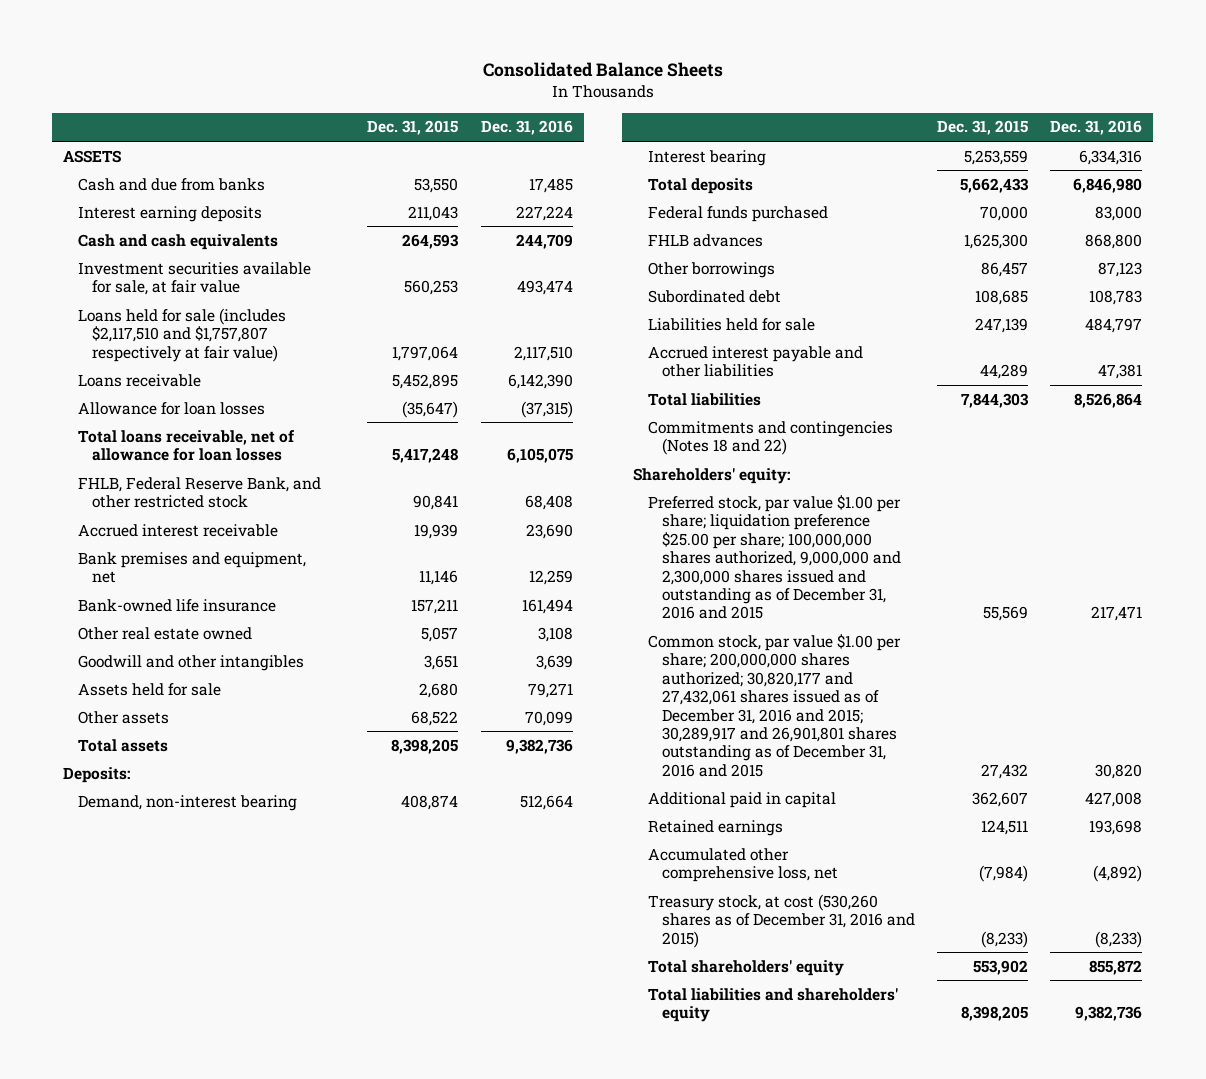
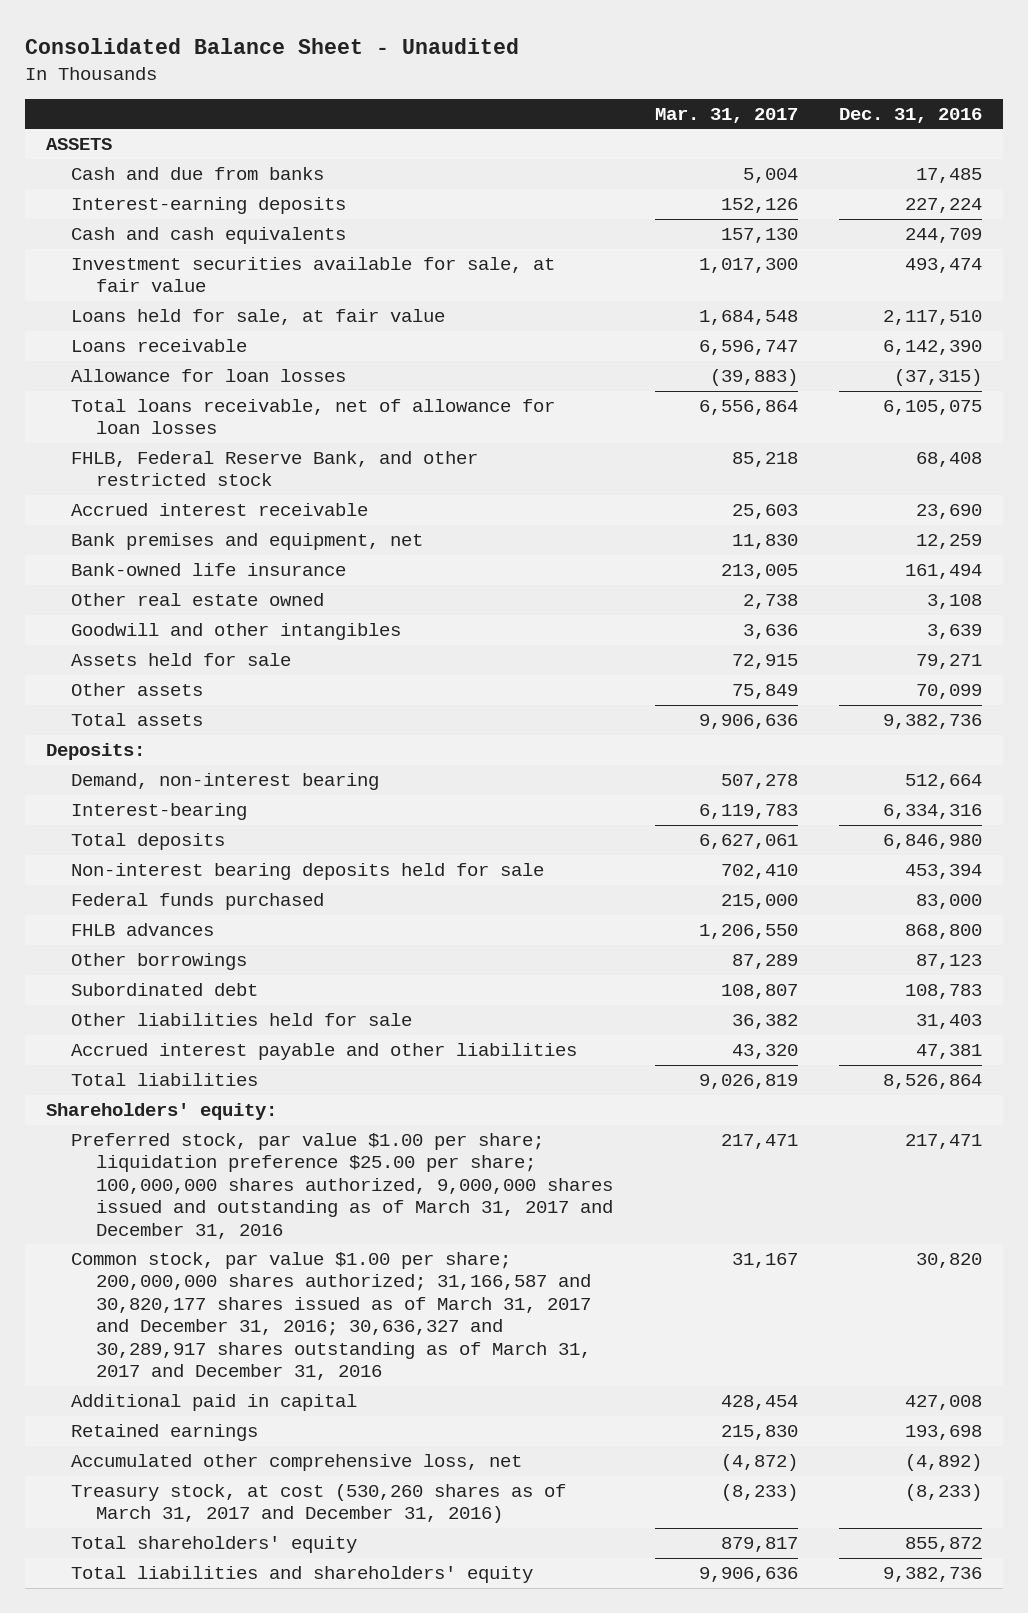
- Consolidated Balance Sheets
+ Consolidated Balance Sheet - Unaudited
- | Dec. 31, 2015 | Dec. 31, 2016
+ | Mar. 31, 2017 | Dec. 31, 2016
- Interest earning deposits | 211,043 | 227,224
+ Interest-earning deposits | 152,126 | 227,224
- Loans held for sale (includes $2,117,510 and $1,757,807 respectively at fair value) | 1,797,064 | 2,117,510
+ Loans held for sale, at fair value | 1,684,548 | 2,117,510
- Interest bearing | 5,253,559 | 6,334,316
+ Interest-bearing | 6,119,783 | 6,334,316
+ Non-interest bearing deposits held for sale | 702,410 | 453,394
- Liabilities held for sale | 247,139 | 484,797
+ Other liabilities held for sale | 36,382 | 31,403
- Commitments and contingencies (Notes 18 and 22)
- Preferred stock, par value $1.00 per share; liquidation preference $25.00 per share; 100,000,000 shares authorized, 9,000,000 and 2,300,000 shares issued and outstanding as of December 31, 2016 and 2015 | 55,569 | 217,471
- Common stock, par value $1.00 per share; 200,000,000 shares authorized; 30,820,177 and 27,432,061 shares issued as of December 31, 2016 and 2015; 30,289,917 and 26,901,801 shares outstanding as of December 31, 2016 and 2015 | 27,432 | 30,820
+ Preferred stock, par value $1.00 per share; liquidation preference $25.00 per share; 100,000,000 shares authorized, 9,000,000 shares issued and outstanding as of March 31, 2017 and December 31, 2016 | 217,471 | 217,471
+ Common stock, par value $1.00 per share; 200,000,000 shares authorized; 31,166,587 and 30,820,177 shares issued as of March 31, 2017 and December 31, 2016; 30,636,327 and 30,289,917 shares outstanding as of March 31, 2017 and December 31, 2016 | 31,167 | 30,820
- Treasury stock, at cost (530,260 shares as of December 31, 2016 and 2015) | (8,233) | (8,233)
+ Treasury stock, at cost (530,260 shares as of March 31, 2017 and December 31, 2016) | (8,233) | (8,233)

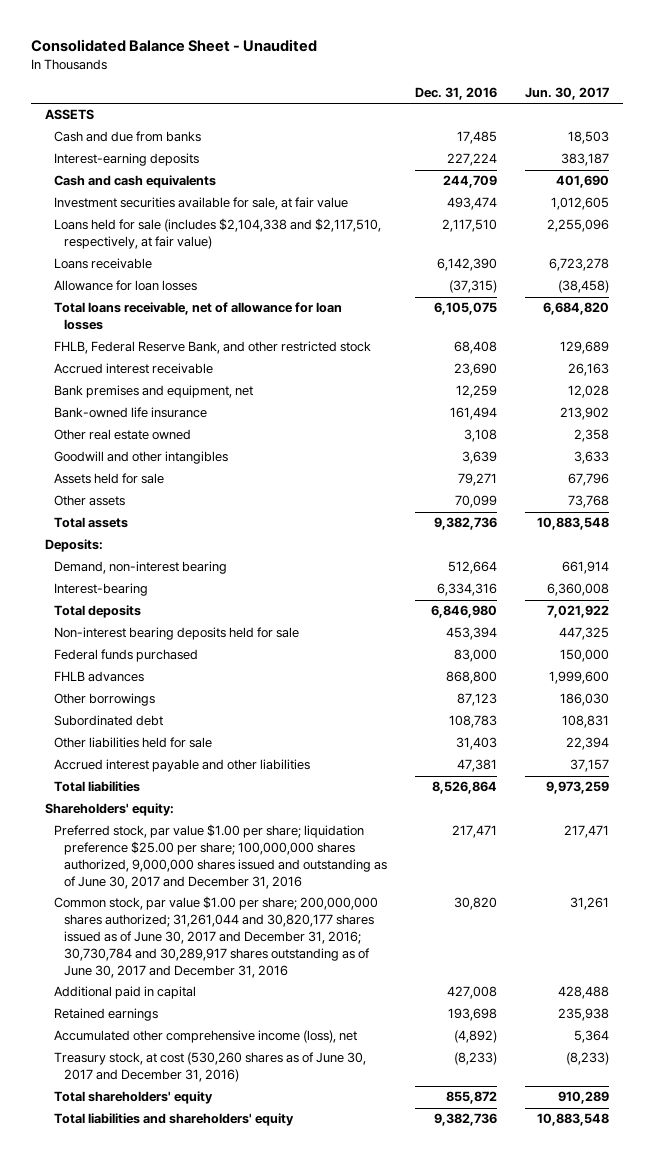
- | Mar. 31, 2017 | Dec. 31, 2016
+ | Dec. 31, 2016 | Jun. 30, 2017
- Loans held for sale, at fair value | 1,684,548 | 2,117,510
+ Loans held for sale (includes $2,104,338 and $2,117,510, respectively, at fair value) | 2,117,510 | 2,255,096
- Preferred stock, par value $1.00 per share; liquidation preference $25.00 per share; 100,000,000 shares authorized, 9,000,000 shares issued and outstanding as of March 31, 2017 and December 31, 2016 | 217,471 | 217,471
- Common stock, par value $1.00 per share; 200,000,000 shares authorized; 31,166,587 and 30,820,177 shares issued as of March 31, 2017 and December 31, 2016; 30,636,327 and 30,289,917 shares outstanding as of March 31, 2017 and December 31, 2016 | 31,167 | 30,820
+ Preferred stock, par value $1.00 per share; liquidation preference $25.00 per share; 100,000,000 shares authorized, 9,000,000 shares issued and outstanding as of June 30, 2017 and December 31, 2016 | 217,471 | 217,471
+ Common stock, par value $1.00 per share; 200,000,000 shares authorized; 31,261,044 and 30,820,177 shares issued as of June 30, 2017 and December 31, 2016; 30,730,784 and 30,289,917 shares outstanding as of June 30, 2017 and December 31, 2016 | 30,820 | 31,261
- Accumulated other comprehensive loss, net | (4,872) | (4,892)
- Treasury stock, at cost (530,260 shares as of March 31, 2017 and December 31, 2016) | (8,233) | (8,233)
+ Accumulated other comprehensive income (loss), net | (4,892) | 5,364
+ Treasury stock, at cost (530,260 shares as of June 30, 2017 and December 31, 2016) | (8,233) | (8,233)

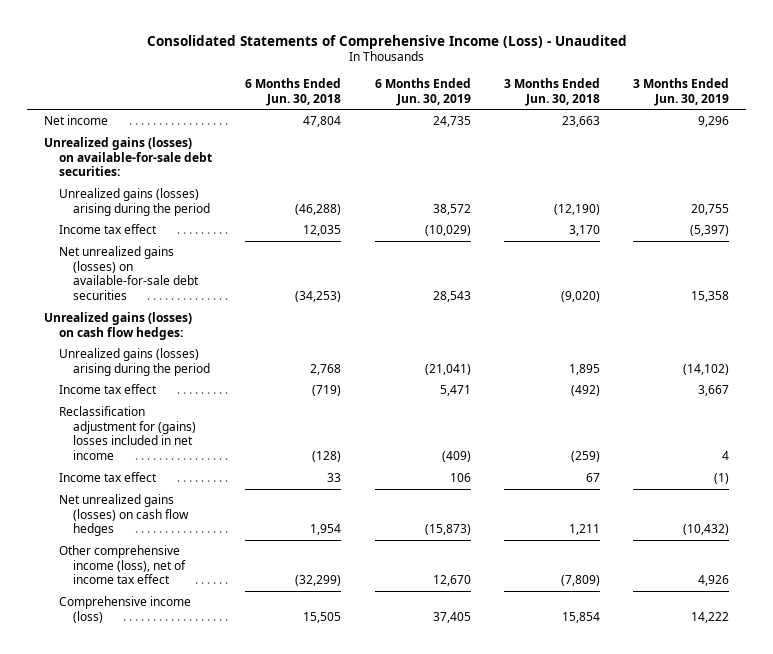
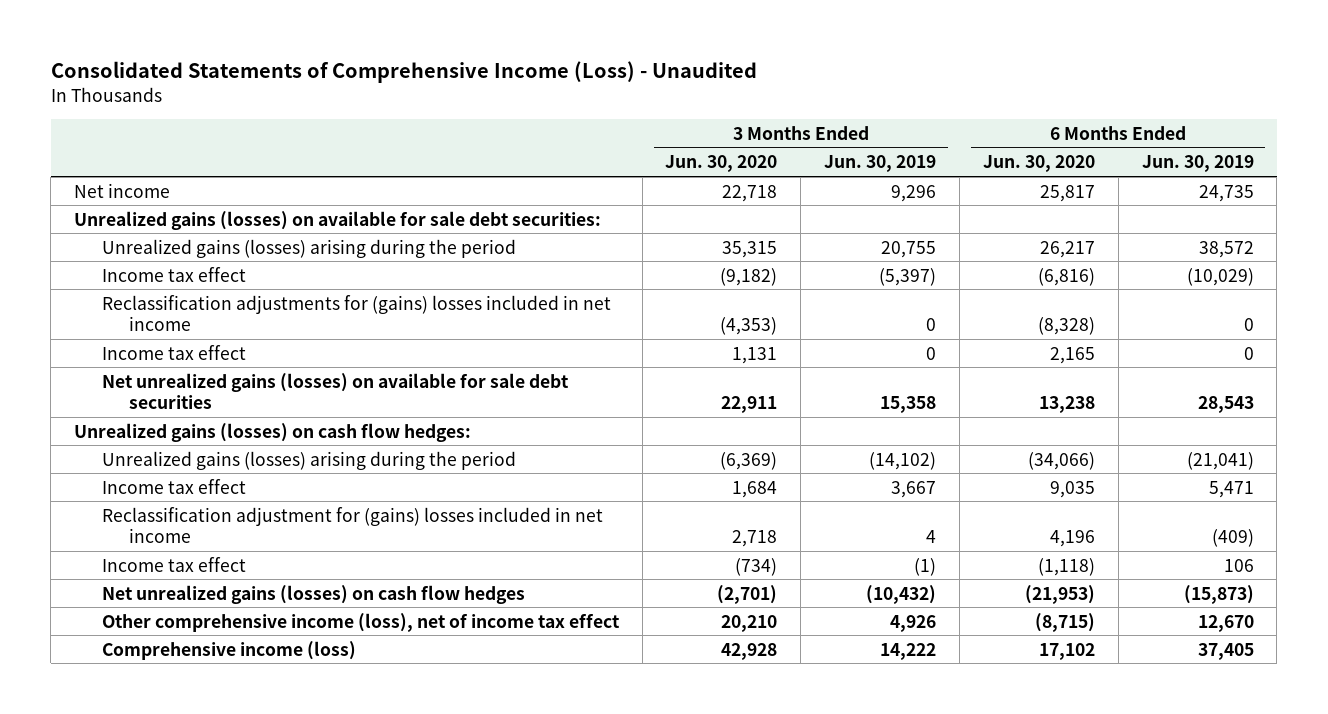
- | 6 Months Ended Jun. 30, 2018 | 6 Months Ended Jun. 30, 2019 | 3 Months Ended Jun. 30, 2018 | 3 Months Ended Jun. 30, 2019
+ | 3 Months Ended Jun. 30, 2020 | 3 Months Ended Jun. 30, 2019 | 6 Months Ended Jun. 30, 2020 | 6 Months Ended Jun. 30, 2019
- Unrealized gains (losses) on available-for-sale debt securities:
+ Unrealized gains (losses) on available for sale debt securities:
- Net unrealized gains (losses) on available-for-sale debt securities | (34,253) | 28,543 | (9,020) | 15,358
+ Reclassification adjustments for (gains) losses included in net income | (4,353) | 0 | (8,328) | 0
+ Income tax effect | 1,131 | 0 | 2,165 | 0
+ Net unrealized gains (losses) on available for sale debt securities | 22,911 | 15,358 | 13,238 | 28,543

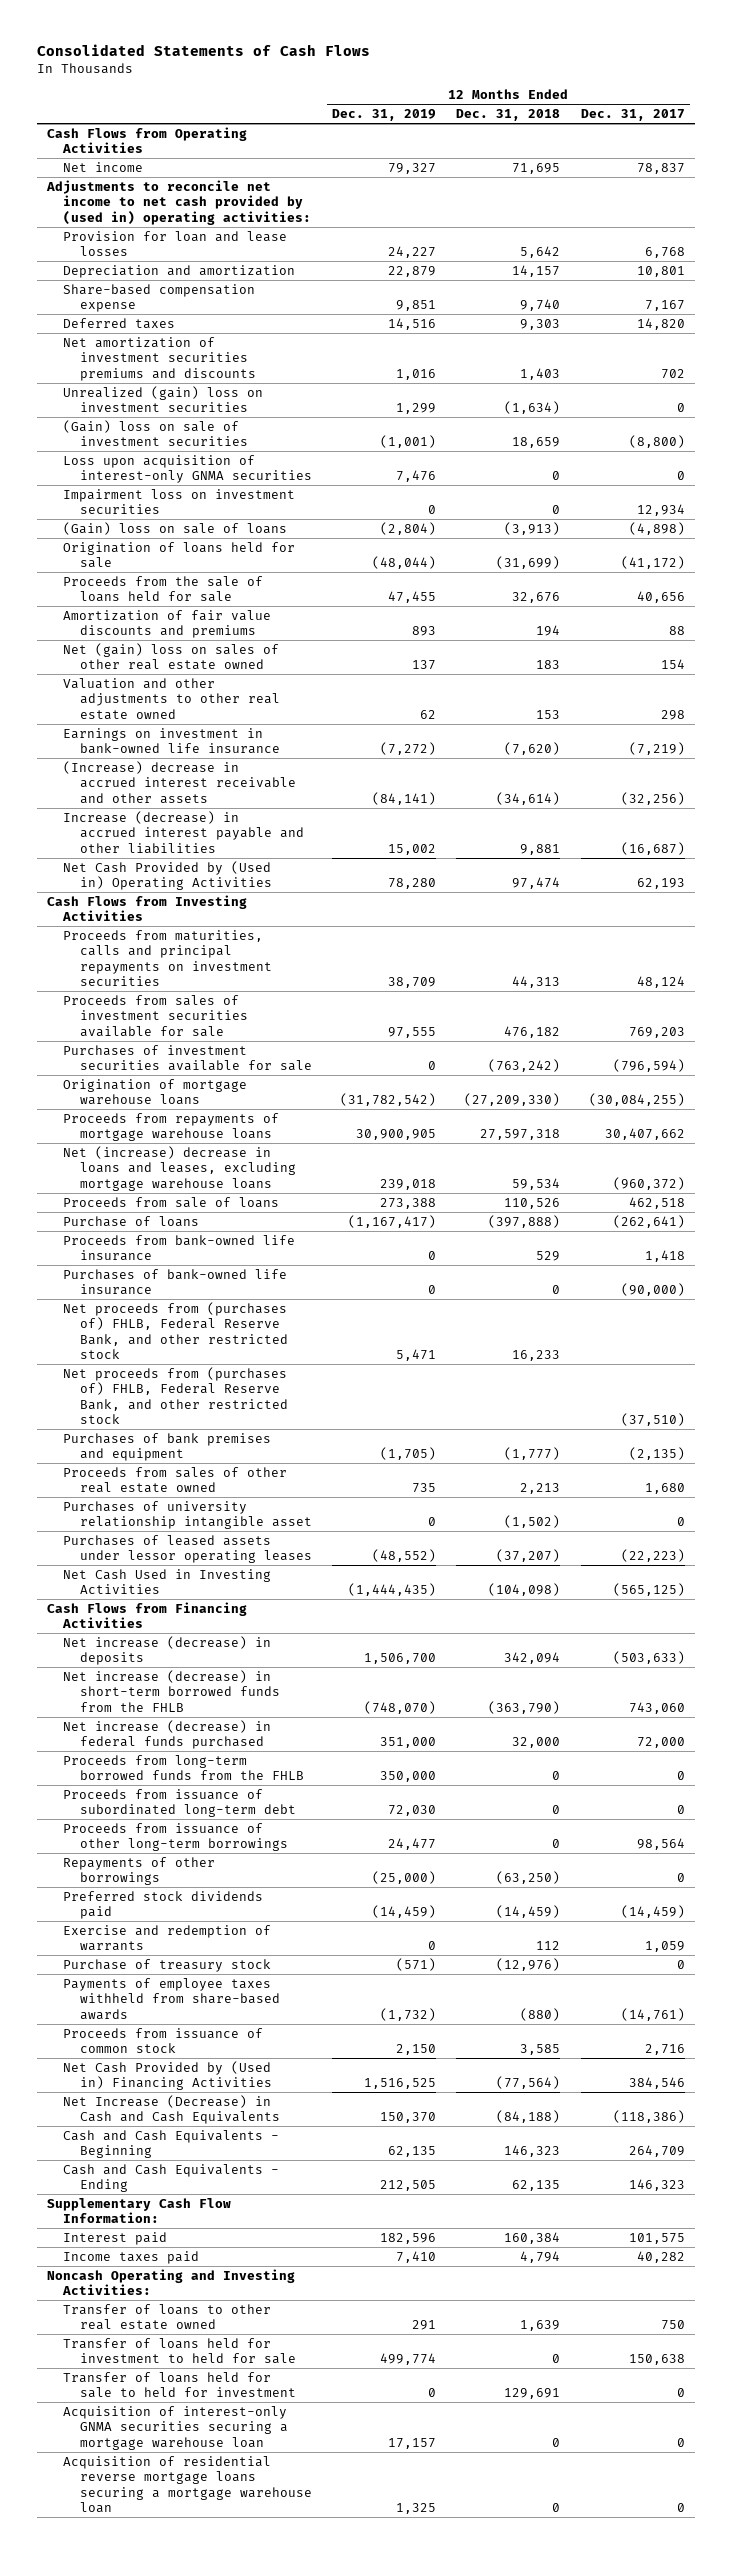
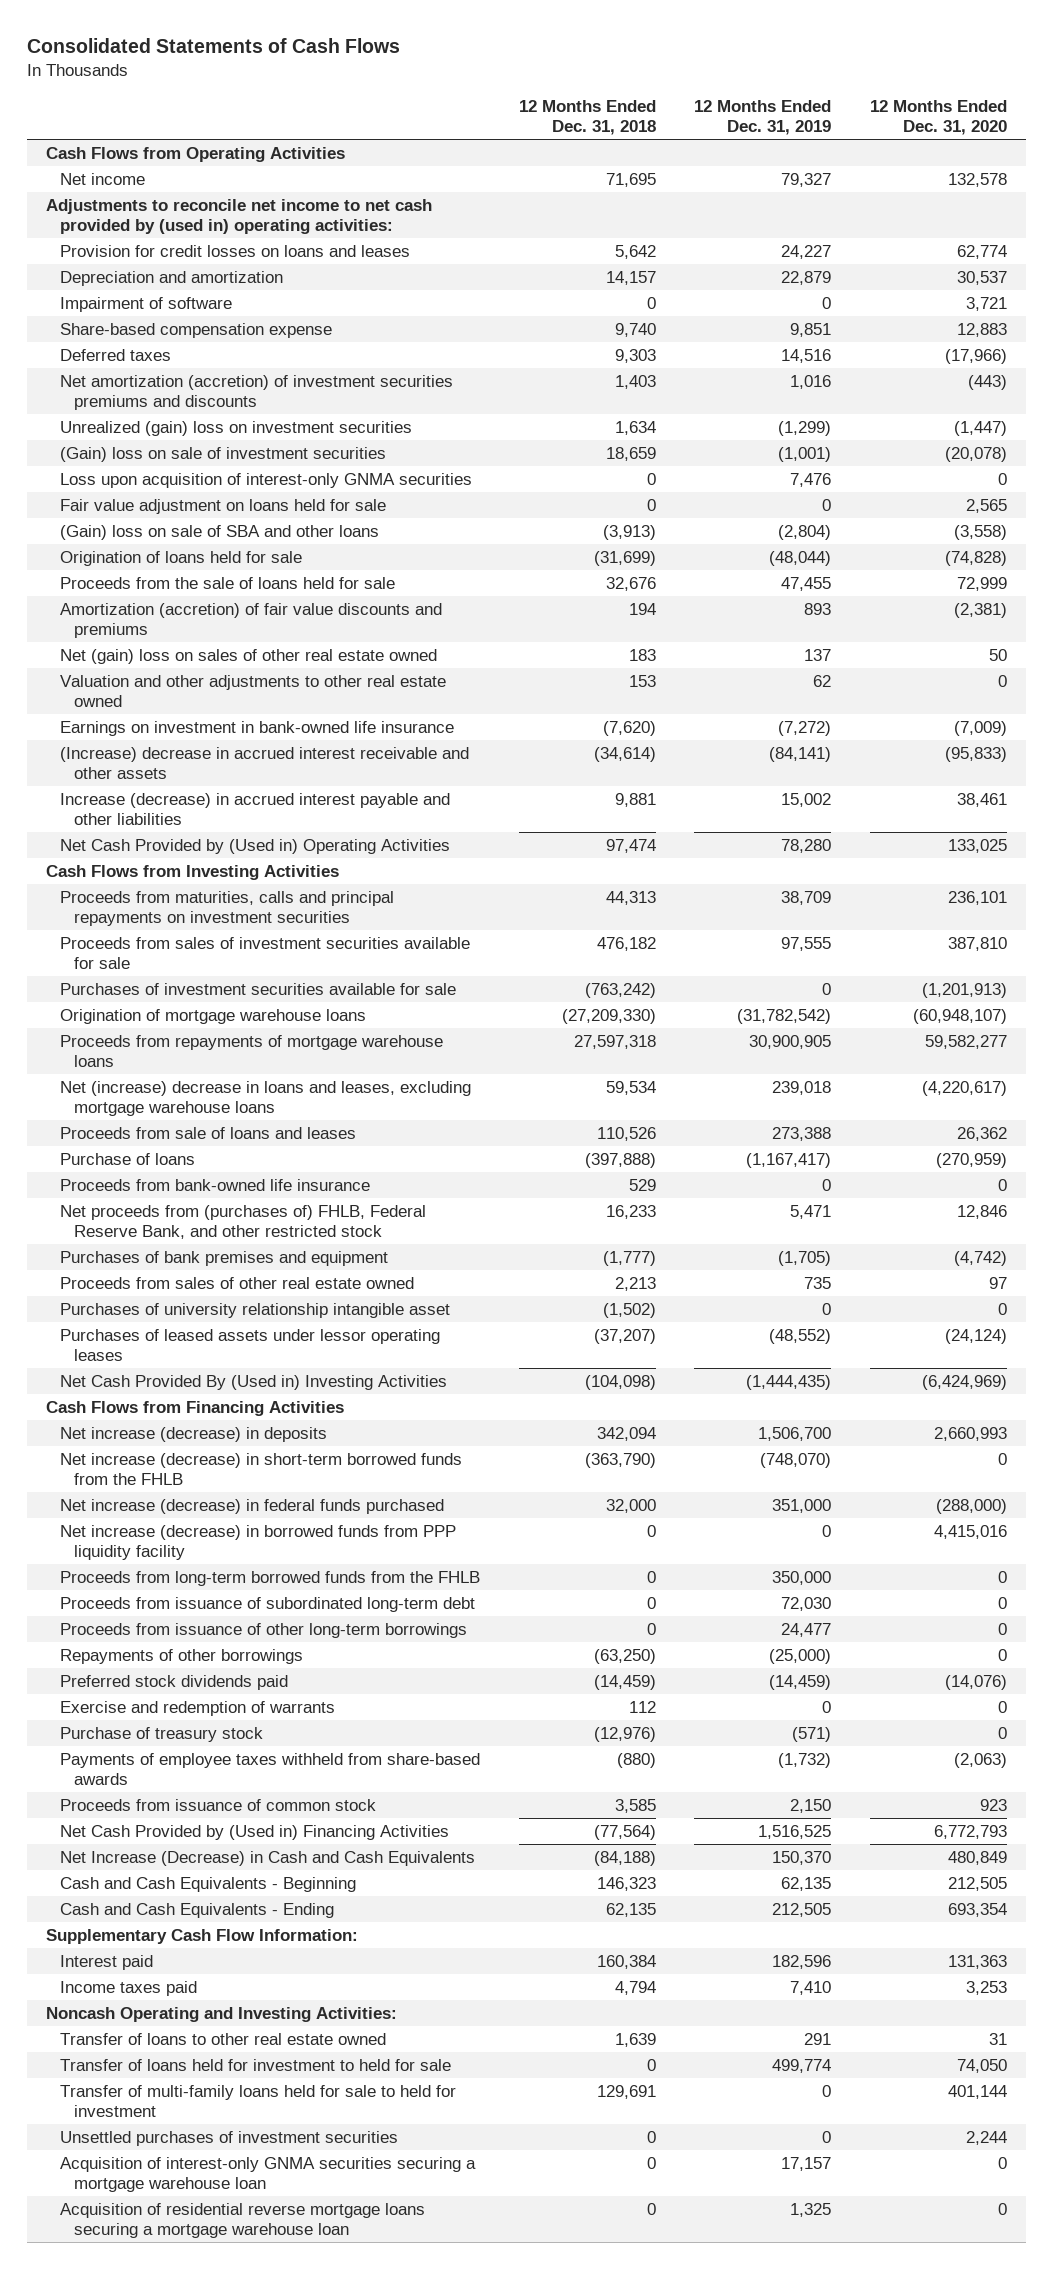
- | 12 Months Ended Dec. 31, 2019 | 12 Months Ended Dec. 31, 2018 | 12 Months Ended Dec. 31, 2017
+ | 12 Months Ended Dec. 31, 2018 | 12 Months Ended Dec. 31, 2019 | 12 Months Ended Dec. 31, 2020
- Provision for loan and lease losses | 24,227 | 5,642 | 6,768
+ Provision for credit losses on loans and leases | 5,642 | 24,227 | 62,774
+ Impairment of software | 0 | 0 | 3,721
- Net amortization of investment securities premiums and discounts | 1,016 | 1,403 | 702
- Unrealized (gain) loss on investment securities | 1,299 | (1,634) | 0
+ Net amortization (accretion) of investment securities premiums and discounts | 1,403 | 1,016 | (443)
+ Unrealized (gain) loss on investment securities | 1,634 | (1,299) | (1,447)
- Impairment loss on investment securities | 0 | 0 | 12,934
- (Gain) loss on sale of loans | (2,804) | (3,913) | (4,898)
+ Fair value adjustment on loans held for sale | 0 | 0 | 2,565
+ (Gain) loss on sale of SBA and other loans | (3,913) | (2,804) | (3,558)
- Amortization of fair value discounts and premiums | 893 | 194 | 88
+ Amortization (accretion) of fair value discounts and premiums | 194 | 893 | (2,381)
- Proceeds from sale of loans | 273,388 | 110,526 | 462,518
+ Proceeds from sale of loans and leases | 110,526 | 273,388 | 26,362
- Purchases of bank-owned life insurance | 0 | 0 | (90,000)
- Net proceeds from (purchases of) FHLB, Federal Reserve Bank, and other restricted stock | | | (37,510)
- Net Cash Used in Investing Activities | (1,444,435) | (104,098) | (565,125)
+ Net Cash Provided By (Used in) Investing Activities | (104,098) | (1,444,435) | (6,424,969)
+ Net increase (decrease) in borrowed funds from PPP liquidity facility | 0 | 0 | 4,415,016
- Transfer of loans held for sale to held for investment | 0 | 129,691 | 0
+ Transfer of multi-family loans held for sale to held for investment | 129,691 | 0 | 401,144
+ Unsettled purchases of investment securities | 0 | 0 | 2,244

